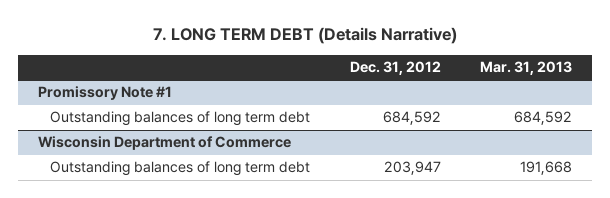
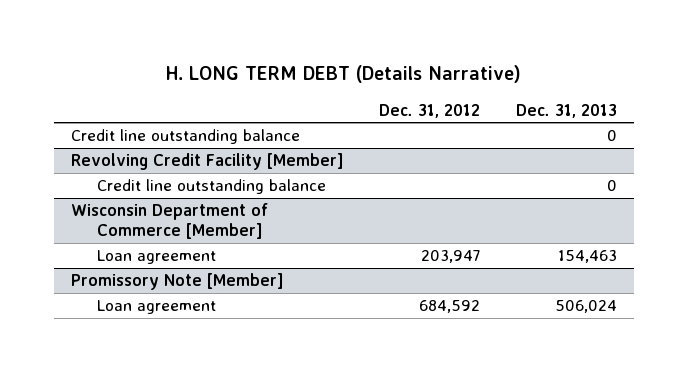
- 7. LONG TERM DEBT (Details Narrative)
+ H. LONG TERM DEBT (Details Narrative)
- | Dec. 31, 2012 | Mar. 31, 2013
+ | Dec. 31, 2012 | Dec. 31, 2013
- Promissory Note #1
- Outstanding balances of long term debt | 684,592 | 684,592
- Wisconsin Department of Commerce
- Outstanding balances of long term debt | 203,947 | 191,668
+ Credit line outstanding balance | | 0
+ Revolving Credit Facility [Member]
+ Credit line outstanding balance | | 0
+ Wisconsin Department of Commerce [Member]
+ Loan agreement | 203,947 | 154,463
+ Promissory Note [Member]
+ Loan agreement | 684,592 | 506,024

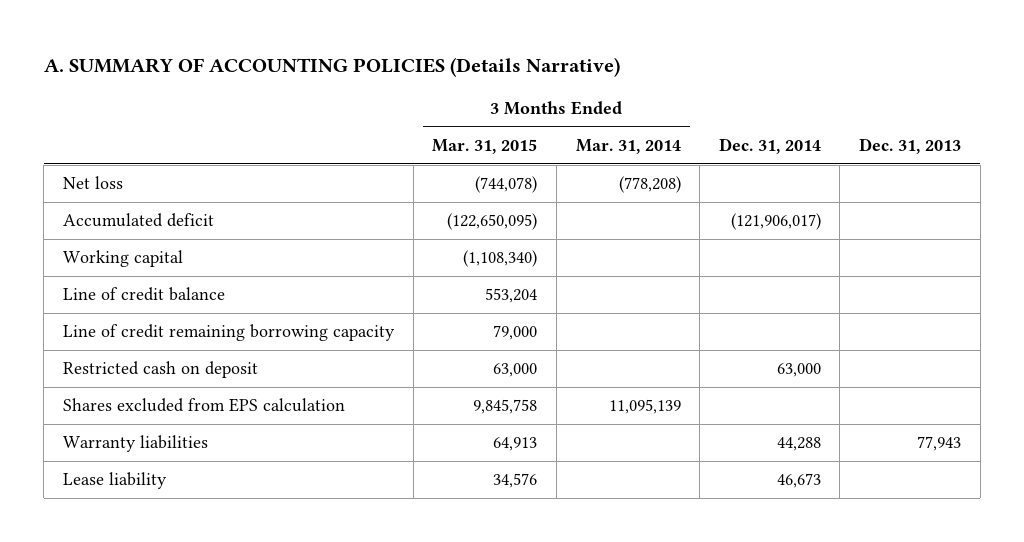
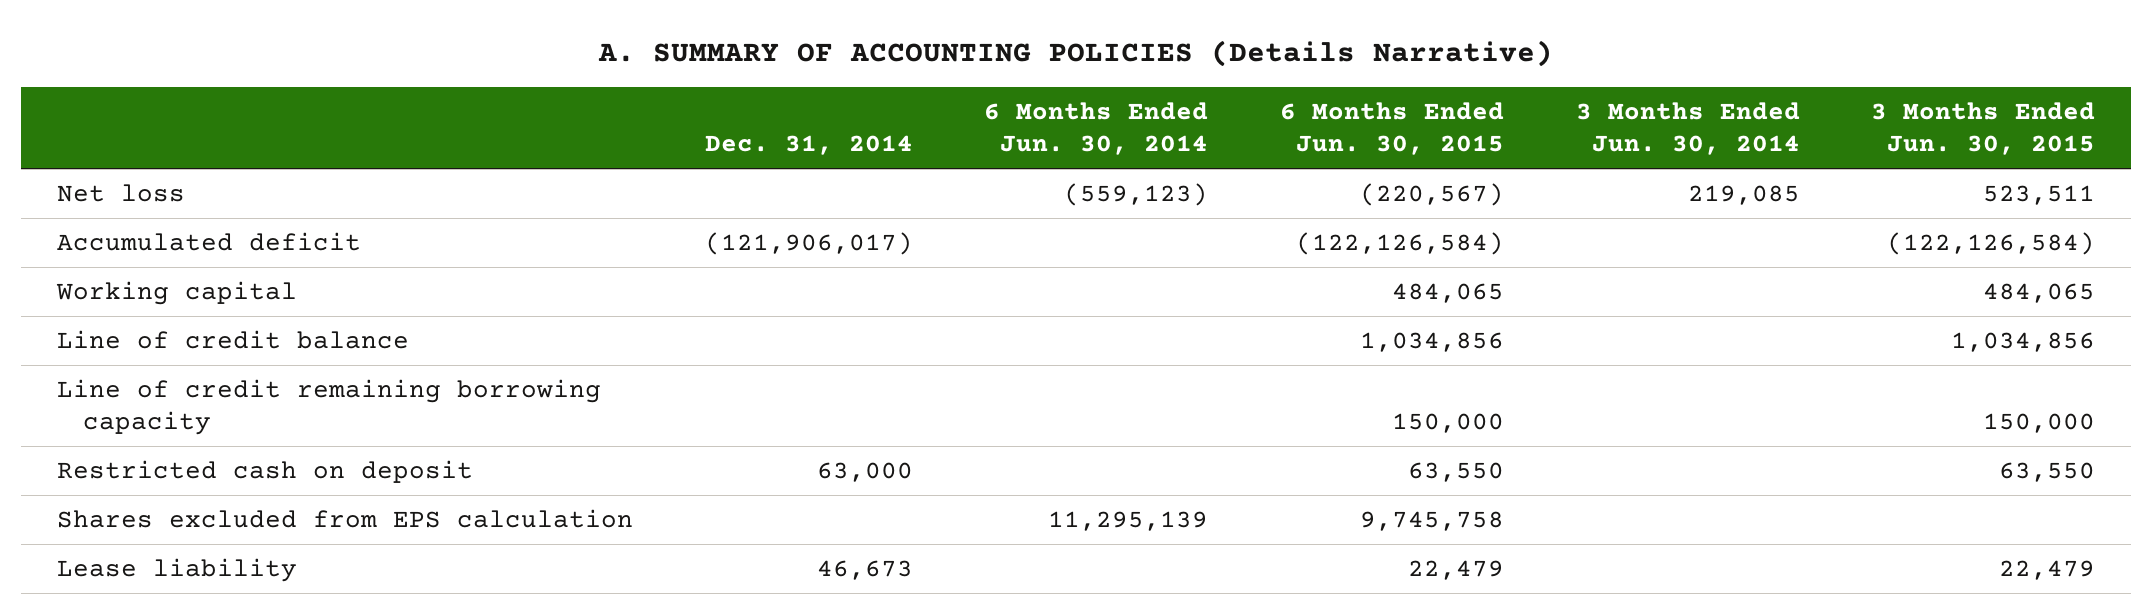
- | 3 Months Ended Mar. 31, 2015 | 3 Months Ended Mar. 31, 2014 | Dec. 31, 2014 | Dec. 31, 2013
+ | Dec. 31, 2014 | 6 Months Ended Jun. 30, 2014 | 6 Months Ended Jun. 30, 2015 | 3 Months Ended Jun. 30, 2014 | 3 Months Ended Jun. 30, 2015
- Warranty liabilities | 64,913 | | 44,288 | 77,943

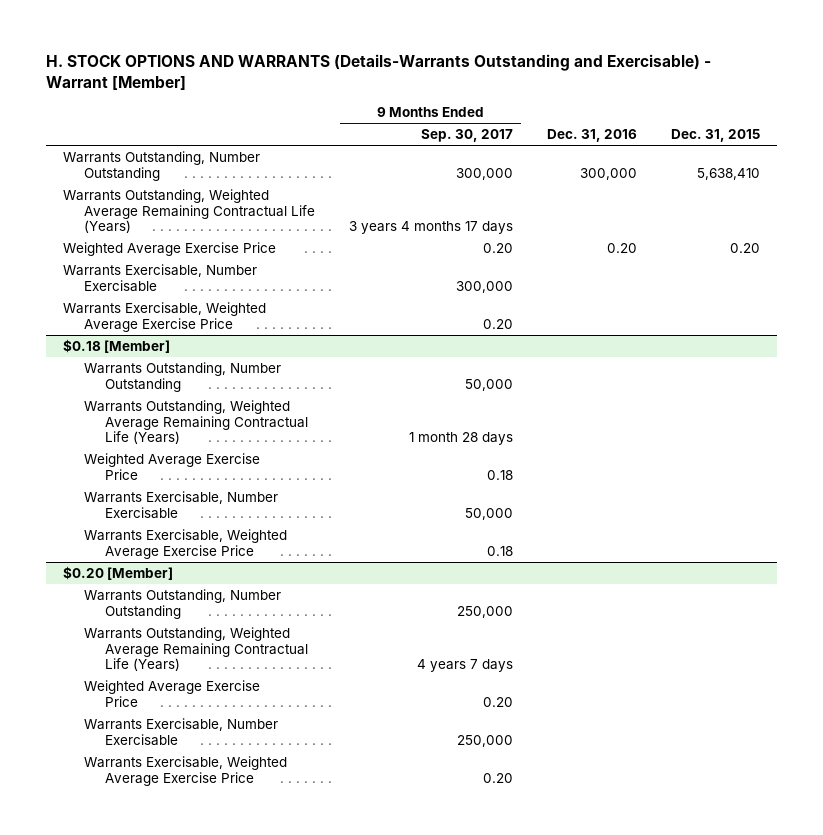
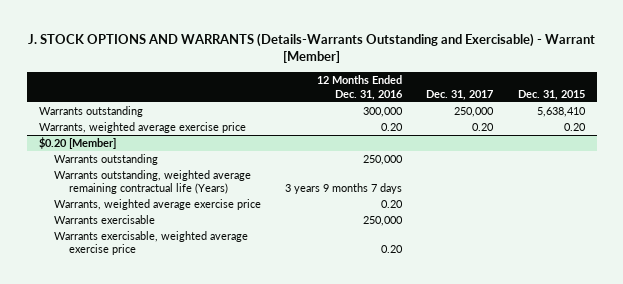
- H. STOCK OPTIONS AND WARRANTS (Details-Warrants Outstanding and Exercisable) - Warrant [Member]
+ J. STOCK OPTIONS AND WARRANTS (Details-Warrants Outstanding and Exercisable) - Warrant [Member]
- | 9 Months Ended Sep. 30, 2017 | Dec. 31, 2016 | Dec. 31, 2015
+ | 12 Months Ended Dec. 31, 2016 | Dec. 31, 2017 | Dec. 31, 2015
- Warrants Outstanding, Number Outstanding | 300,000 | 300,000 | 5,638,410
- Warrants Outstanding, Weighted Average Remaining Contractual Life (Years) | 3 years 4 months 17 days | |
- Weighted Average Exercise Price | 0.20 | 0.20 | 0.20
- Warrants Exercisable, Number Exercisable | 300,000 | |
- Warrants Exercisable, Weighted Average Exercise Price | 0.20 | |
- $0.18 [Member]
- Warrants Outstanding, Number Outstanding | 50,000 | |
- Warrants Outstanding, Weighted Average Remaining Contractual Life (Years) | 1 month 28 days | |
- Weighted Average Exercise Price | 0.18 | |
- Warrants Exercisable, Number Exercisable | 50,000 | |
- Warrants Exercisable, Weighted Average Exercise Price | 0.18 | |
+ Warrants outstanding | 300,000 | 250,000 | 5,638,410
+ Warrants, weighted average exercise price | 0.20 | 0.20 | 0.20
@ $0.20 [Member]
- Warrants Outstanding, Number Outstanding | 250,000 | |
- Warrants Outstanding, Weighted Average Remaining Contractual Life (Years) | 4 years 7 days | |
- Weighted Average Exercise Price | 0.20 | |
- Warrants Exercisable, Number Exercisable | 250,000 | |
- Warrants Exercisable, Weighted Average Exercise Price | 0.20 | |
+ Warrants outstanding | 250,000 | |
+ Warrants outstanding, weighted average remaining contractual life (Years) | 3 years 9 months 7 days | |
+ Warrants, weighted average exercise price | 0.20 | |
+ Warrants exercisable | 250,000 | |
+ Warrants exercisable, weighted average exercise price | 0.20 | |

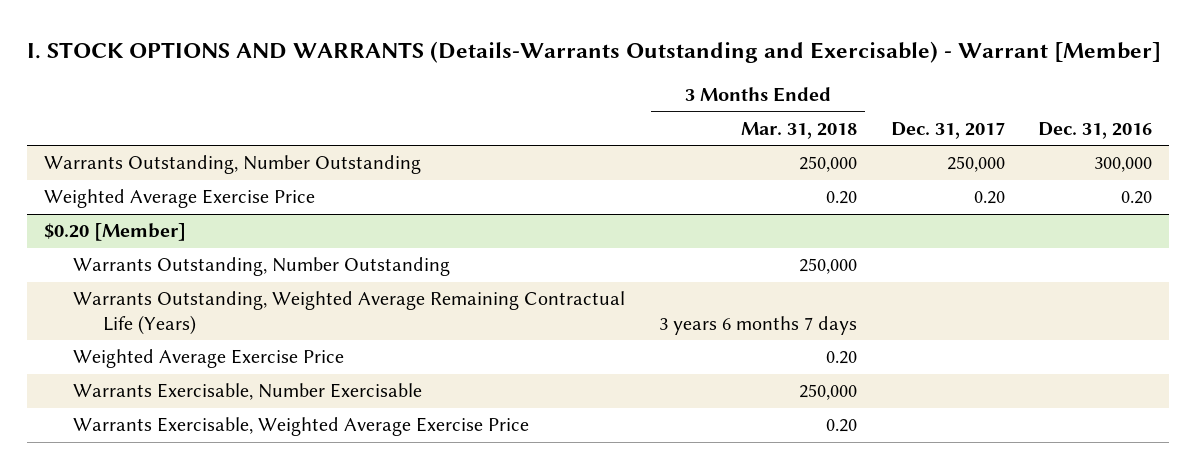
- J. STOCK OPTIONS AND WARRANTS (Details-Warrants Outstanding and Exercisable) - Warrant [Member]
+ I. STOCK OPTIONS AND WARRANTS (Details-Warrants Outstanding and Exercisable) - Warrant [Member]
- | 12 Months Ended Dec. 31, 2016 | Dec. 31, 2017 | Dec. 31, 2015
+ | 3 Months Ended Mar. 31, 2018 | Dec. 31, 2017 | Dec. 31, 2016
- Warrants outstanding | 300,000 | 250,000 | 5,638,410
- Warrants, weighted average exercise price | 0.20 | 0.20 | 0.20
+ Warrants Outstanding, Number Outstanding | 250,000 | 250,000 | 300,000
+ Weighted Average Exercise Price | 0.20 | 0.20 | 0.20
@ $0.20 [Member]
- Warrants outstanding | 250,000 | |
- Warrants outstanding, weighted average remaining contractual life (Years) | 3 years 9 months 7 days | |
- Warrants, weighted average exercise price | 0.20 | |
- Warrants exercisable | 250,000 | |
- Warrants exercisable, weighted average exercise price | 0.20 | |
+ Warrants Outstanding, Number Outstanding | 250,000 | |
+ Warrants Outstanding, Weighted Average Remaining Contractual Life (Years) | 3 years 6 months 7 days | |
+ Weighted Average Exercise Price | 0.20 | |
+ Warrants Exercisable, Number Exercisable | 250,000 | |
+ Warrants Exercisable, Weighted Average Exercise Price | 0.20 | |

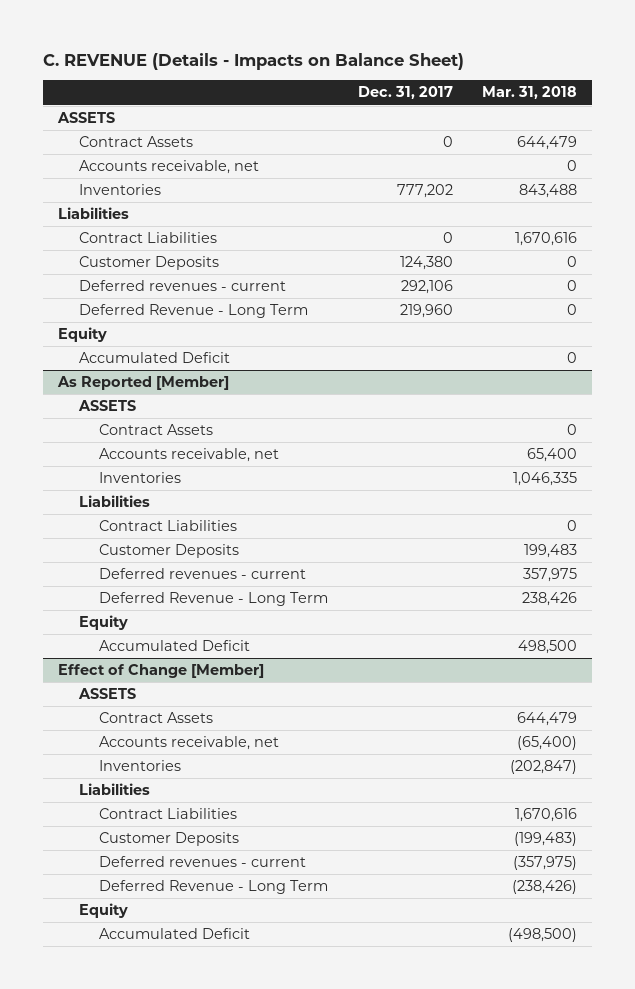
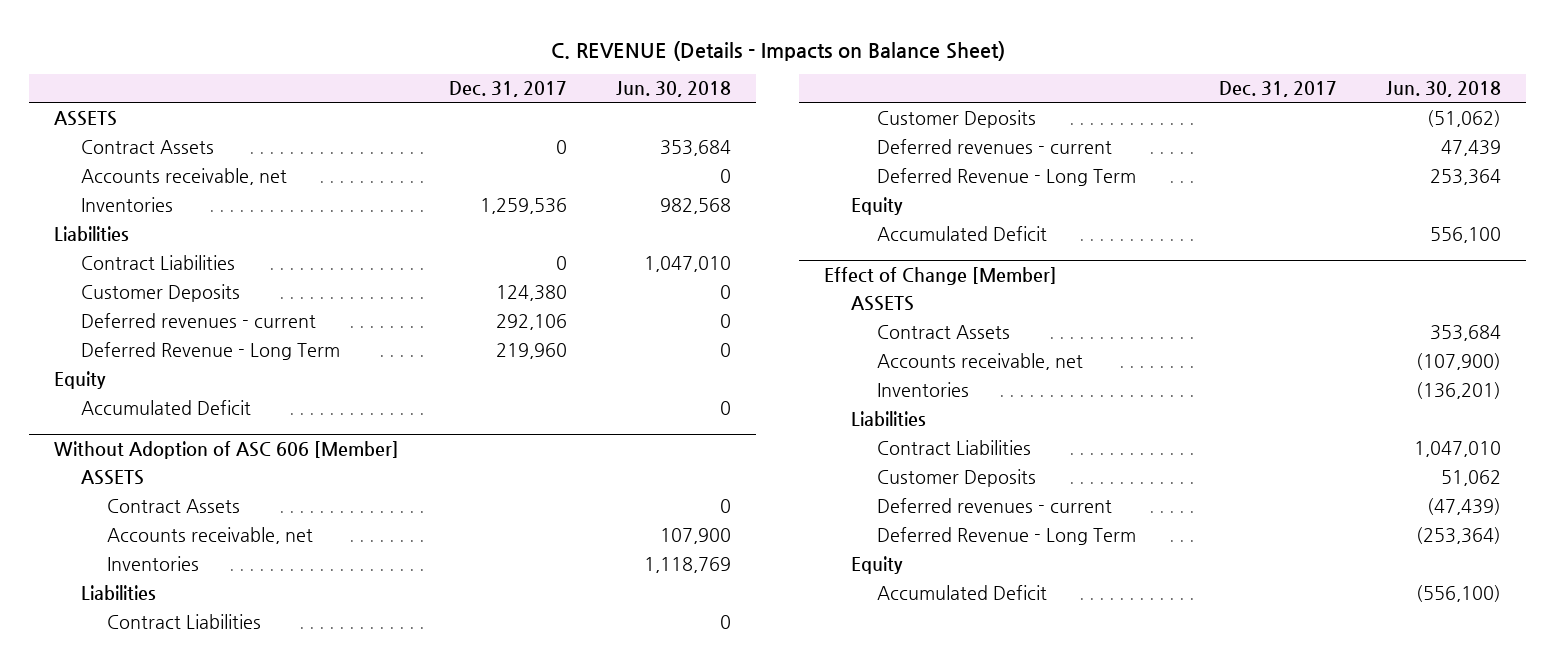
- | Dec. 31, 2017 | Mar. 31, 2018
+ | Dec. 31, 2017 | Jun. 30, 2018
- Inventories | 777,202 | 843,488
+ Inventories | 1,259,536 | 982,568
- As Reported [Member]
- ASSETS
- Contract Assets | | 0
- Accounts receivable, net | | 65,400
- Inventories | | 1,046,335
- Liabilities
- Contract Liabilities | | 0
- Customer Deposits | | 199,483
- Deferred revenues - current | | 357,975
- Deferred Revenue - Long Term | | 238,426
- Equity
- Accumulated Deficit | | 498,500
+ Without Adoption of ASC 606 [Member]
+ ASSETS
+ Contract Assets | | 0
+ Accounts receivable, net | | 107,900
+ Inventories | | 1,118,769
+ Liabilities
+ Contract Liabilities | | 0
+ Customer Deposits | | (51,062)
+ Deferred revenues - current | | 47,439
+ Deferred Revenue - Long Term | | 253,364
+ Equity
+ Accumulated Deficit | | 556,100

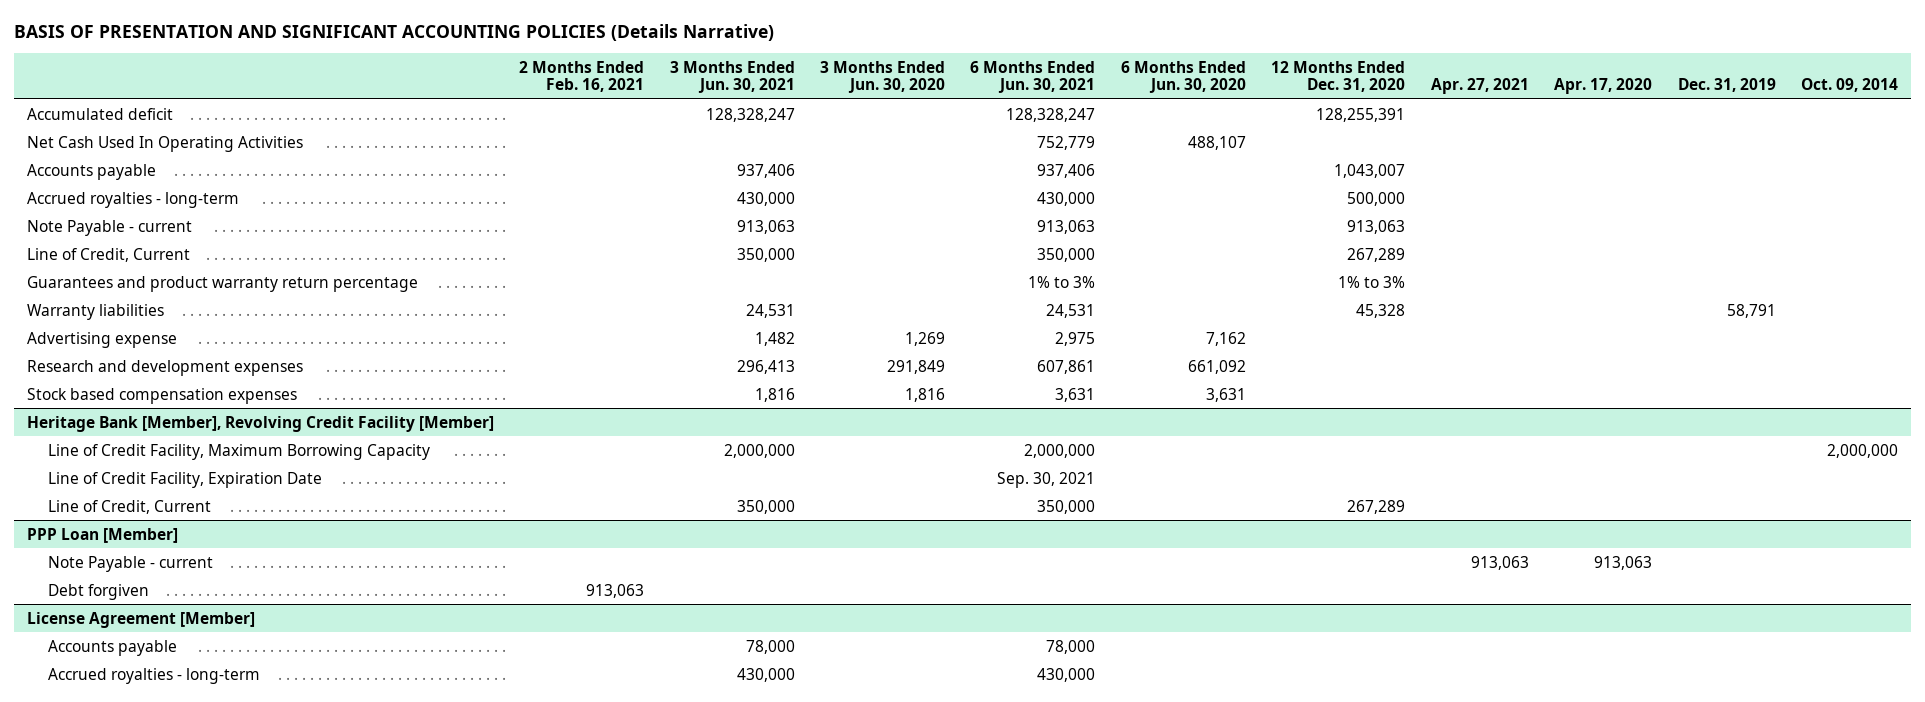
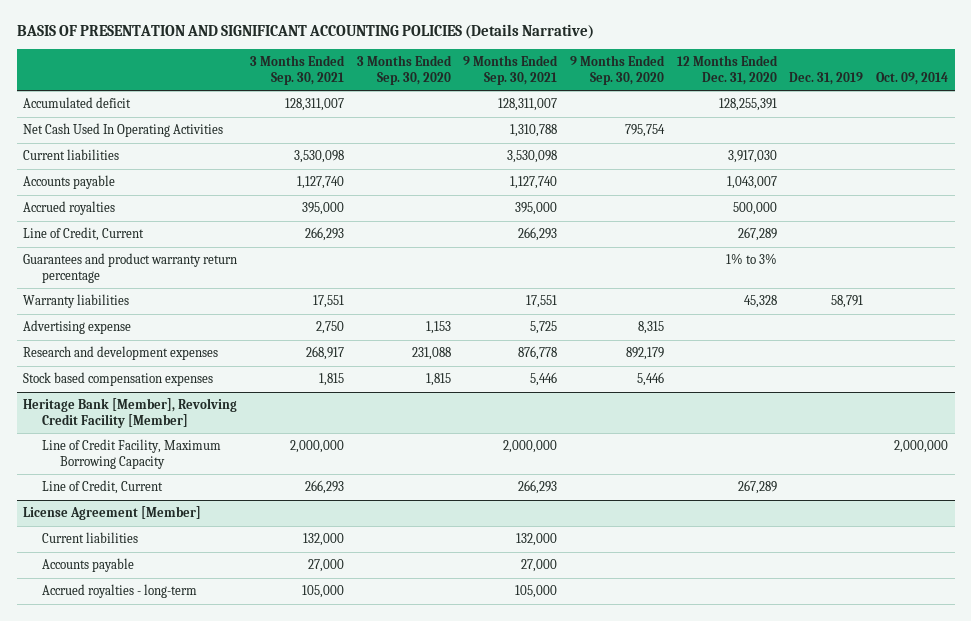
- | 2 Months Ended Feb. 16, 2021 | 3 Months Ended Jun. 30, 2021 | 3 Months Ended Jun. 30, 2020 | 6 Months Ended Jun. 30, 2021 | 6 Months Ended Jun. 30, 2020 | 12 Months Ended Dec. 31, 2020 | Apr. 27, 2021 | Apr. 17, 2020 | Dec. 31, 2019 | Oct. 09, 2014
+ | 3 Months Ended Sep. 30, 2021 | 3 Months Ended Sep. 30, 2020 | 9 Months Ended Sep. 30, 2021 | 9 Months Ended Sep. 30, 2020 | 12 Months Ended Dec. 31, 2020 | Dec. 31, 2019 | Oct. 09, 2014
+ Current liabilities | 3,530,098 | | 3,530,098 | | 3,917,030 | |
- Accrued royalties - long-term | | 430,000 | | 430,000 | | 500,000 | | | |
- Note Payable - current | | 913,063 | | 913,063 | | 913,063 | | | |
+ Accrued royalties | 395,000 | | 395,000 | | 500,000 | |
@ Heritage Bank [Member], Revolving Credit Facility [Member]
- Line of Credit Facility, Expiration Date | | | | Sep. 30, 2021 | | | | | |
- PPP Loan [Member]
- Note Payable - current | | | | | | | 913,063 | 913,063 | |
- Debt forgiven | 913,063 | | | | | | | | |
@ License Agreement [Member]
+ Current liabilities | 132,000 | | 132,000 | | | |

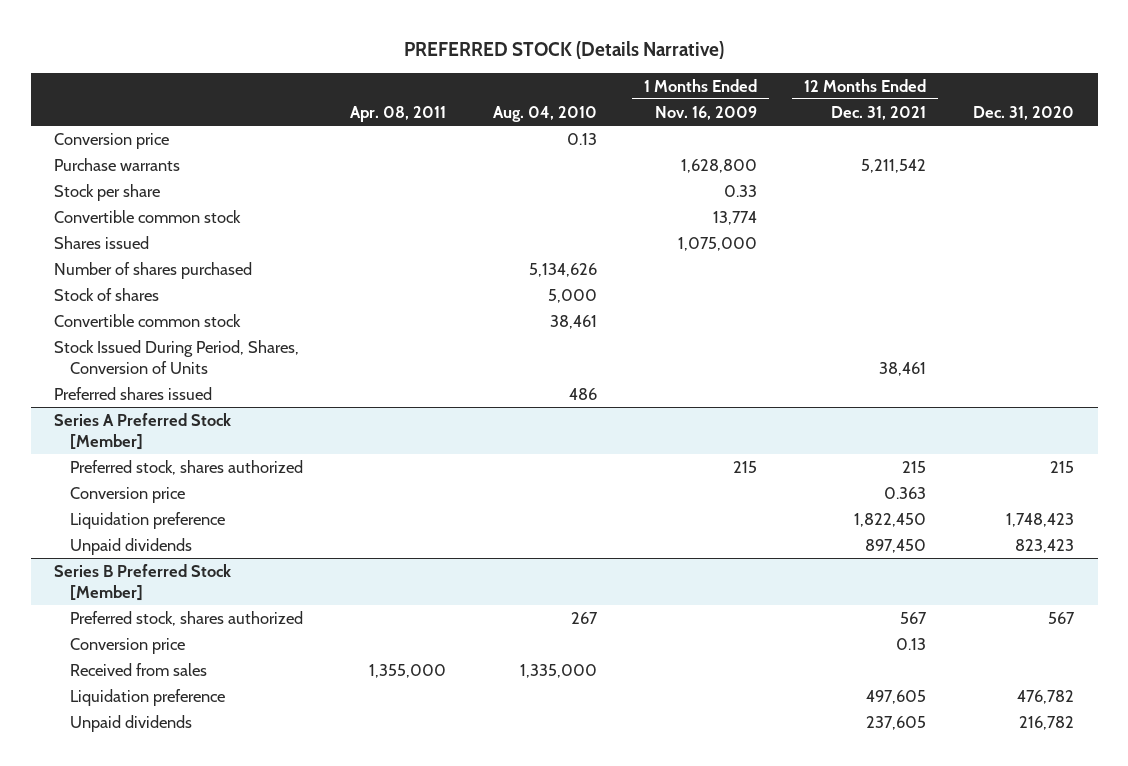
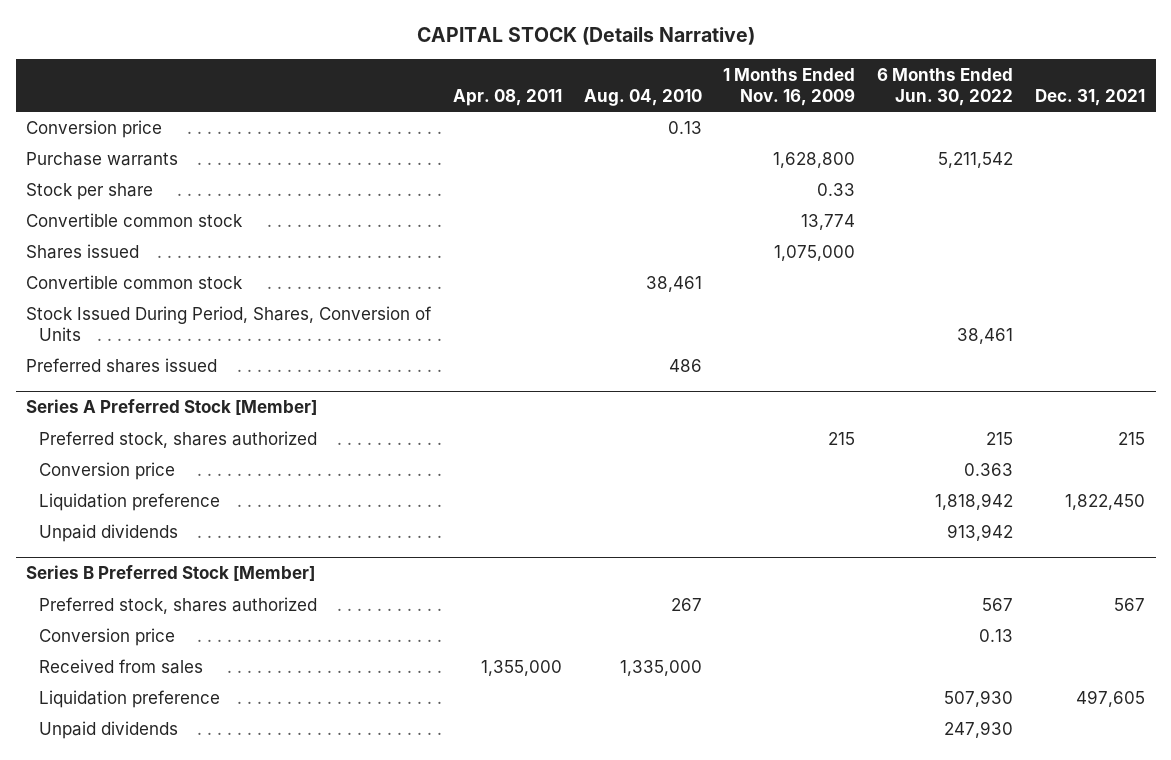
- PREFERRED STOCK (Details Narrative)
+ CAPITAL STOCK (Details Narrative)
- | Apr. 08, 2011 | Aug. 04, 2010 | 1 Months Ended Nov. 16, 2009 | 12 Months Ended Dec. 31, 2021 | Dec. 31, 2020
+ | Apr. 08, 2011 | Aug. 04, 2010 | 1 Months Ended Nov. 16, 2009 | 6 Months Ended Jun. 30, 2022 | Dec. 31, 2021
- Number of shares purchased | | 5,134,626 | | |
- Stock of shares | | 5,000 | | |

